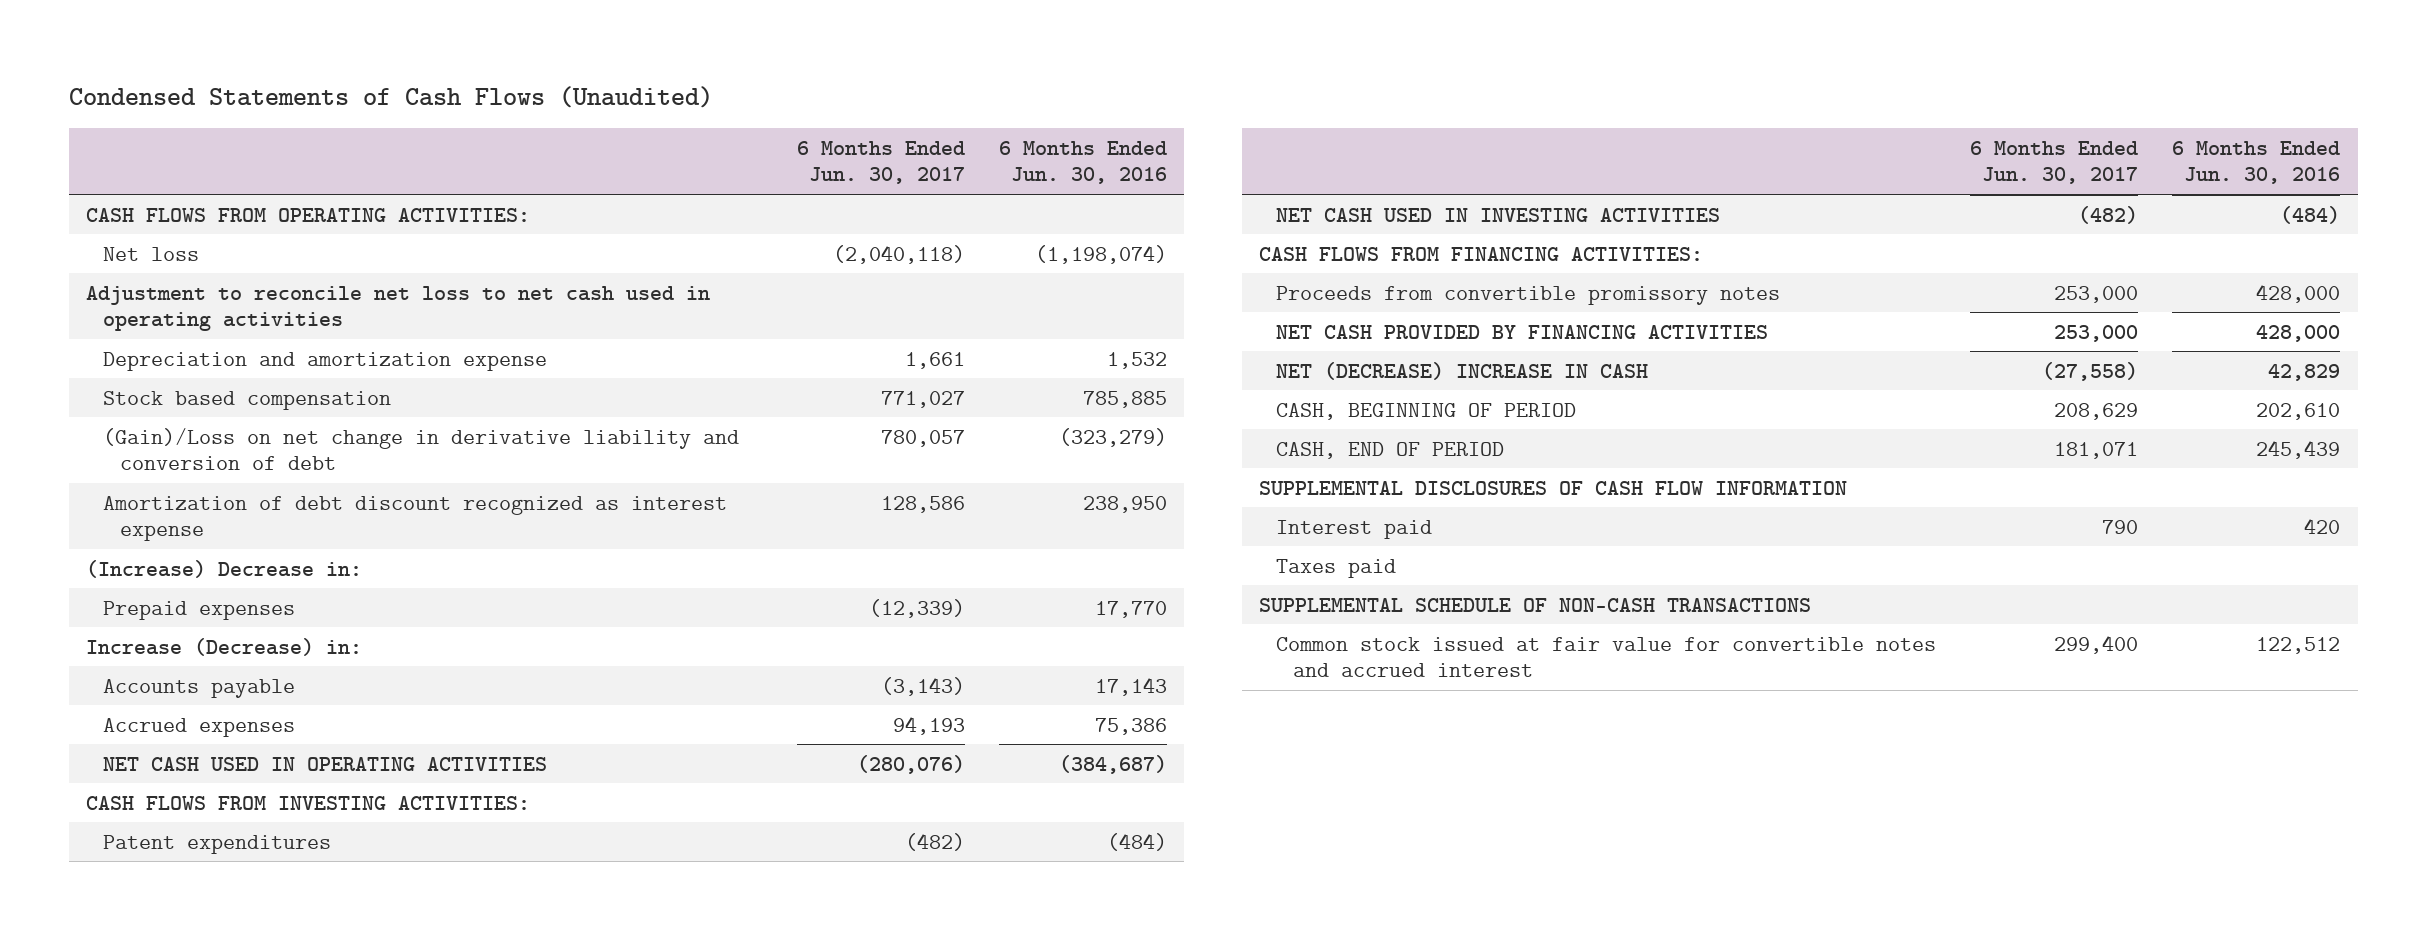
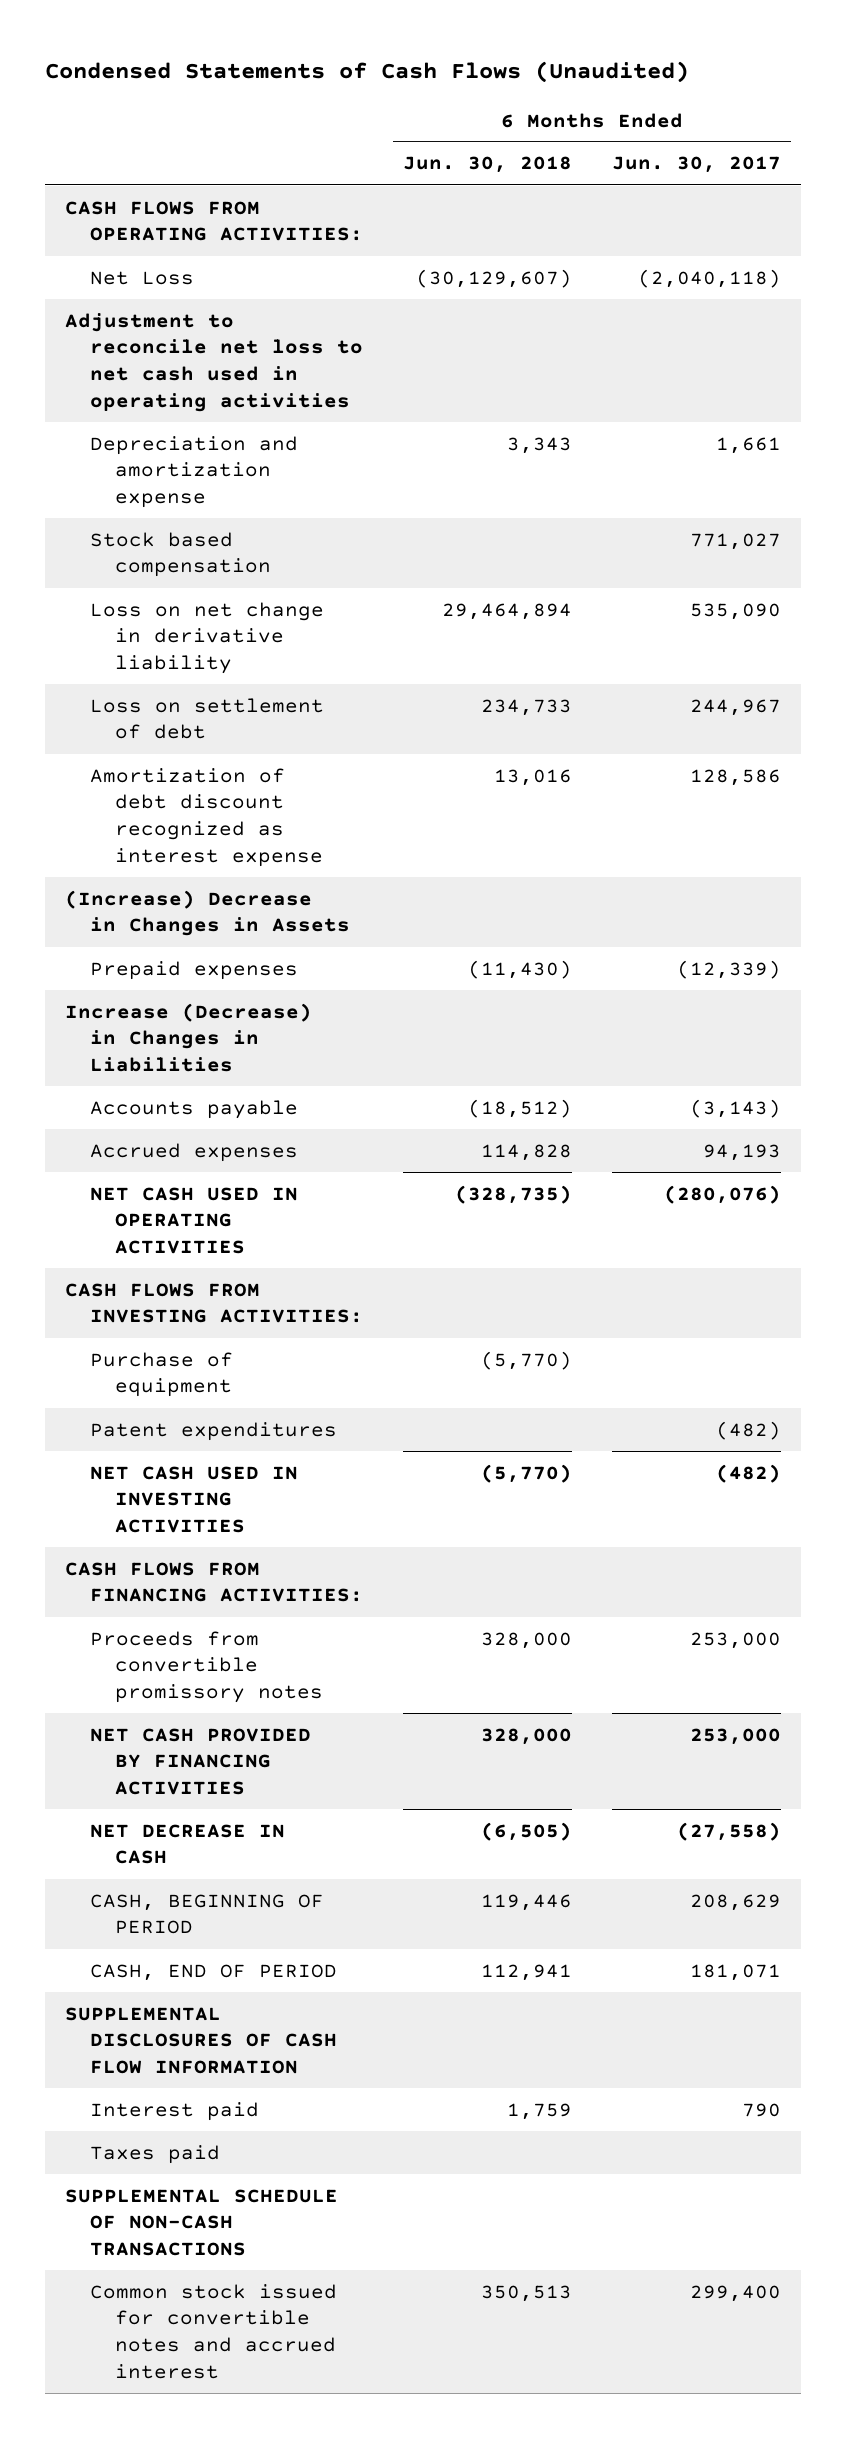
- | 6 Months Ended Jun. 30, 2017 | 6 Months Ended Jun. 30, 2016
+ | 6 Months Ended Jun. 30, 2018 | 6 Months Ended Jun. 30, 2017
- Net loss | (2,040,118) | (1,198,074)
+ Net Loss | (30,129,607) | (2,040,118)
- (Gain)/Loss on net change in derivative liability and conversion of debt | 780,057 | (323,279)
+ Loss on net change in derivative liability | 29,464,894 | 535,090
+ Loss on settlement of debt | 234,733 | 244,967
- (Increase) Decrease in:
+ (Increase) Decrease in Changes in Assets
- Increase (Decrease) in:
+ Increase (Decrease) in Changes in Liabilities
+ Purchase of equipment | (5,770) |
- NET (DECREASE) INCREASE IN CASH | (27,558) | 42,829
+ NET DECREASE IN CASH | (6,505) | (27,558)
- Common stock issued at fair value for convertible notes and accrued interest | 299,400 | 122,512
+ Common stock issued for convertible notes and accrued interest | 350,513 | 299,400

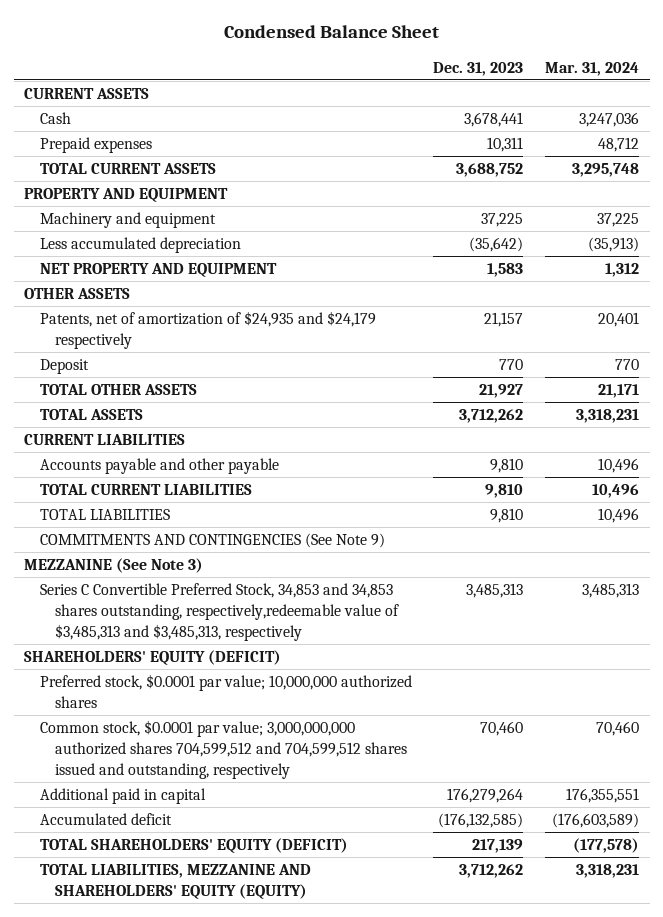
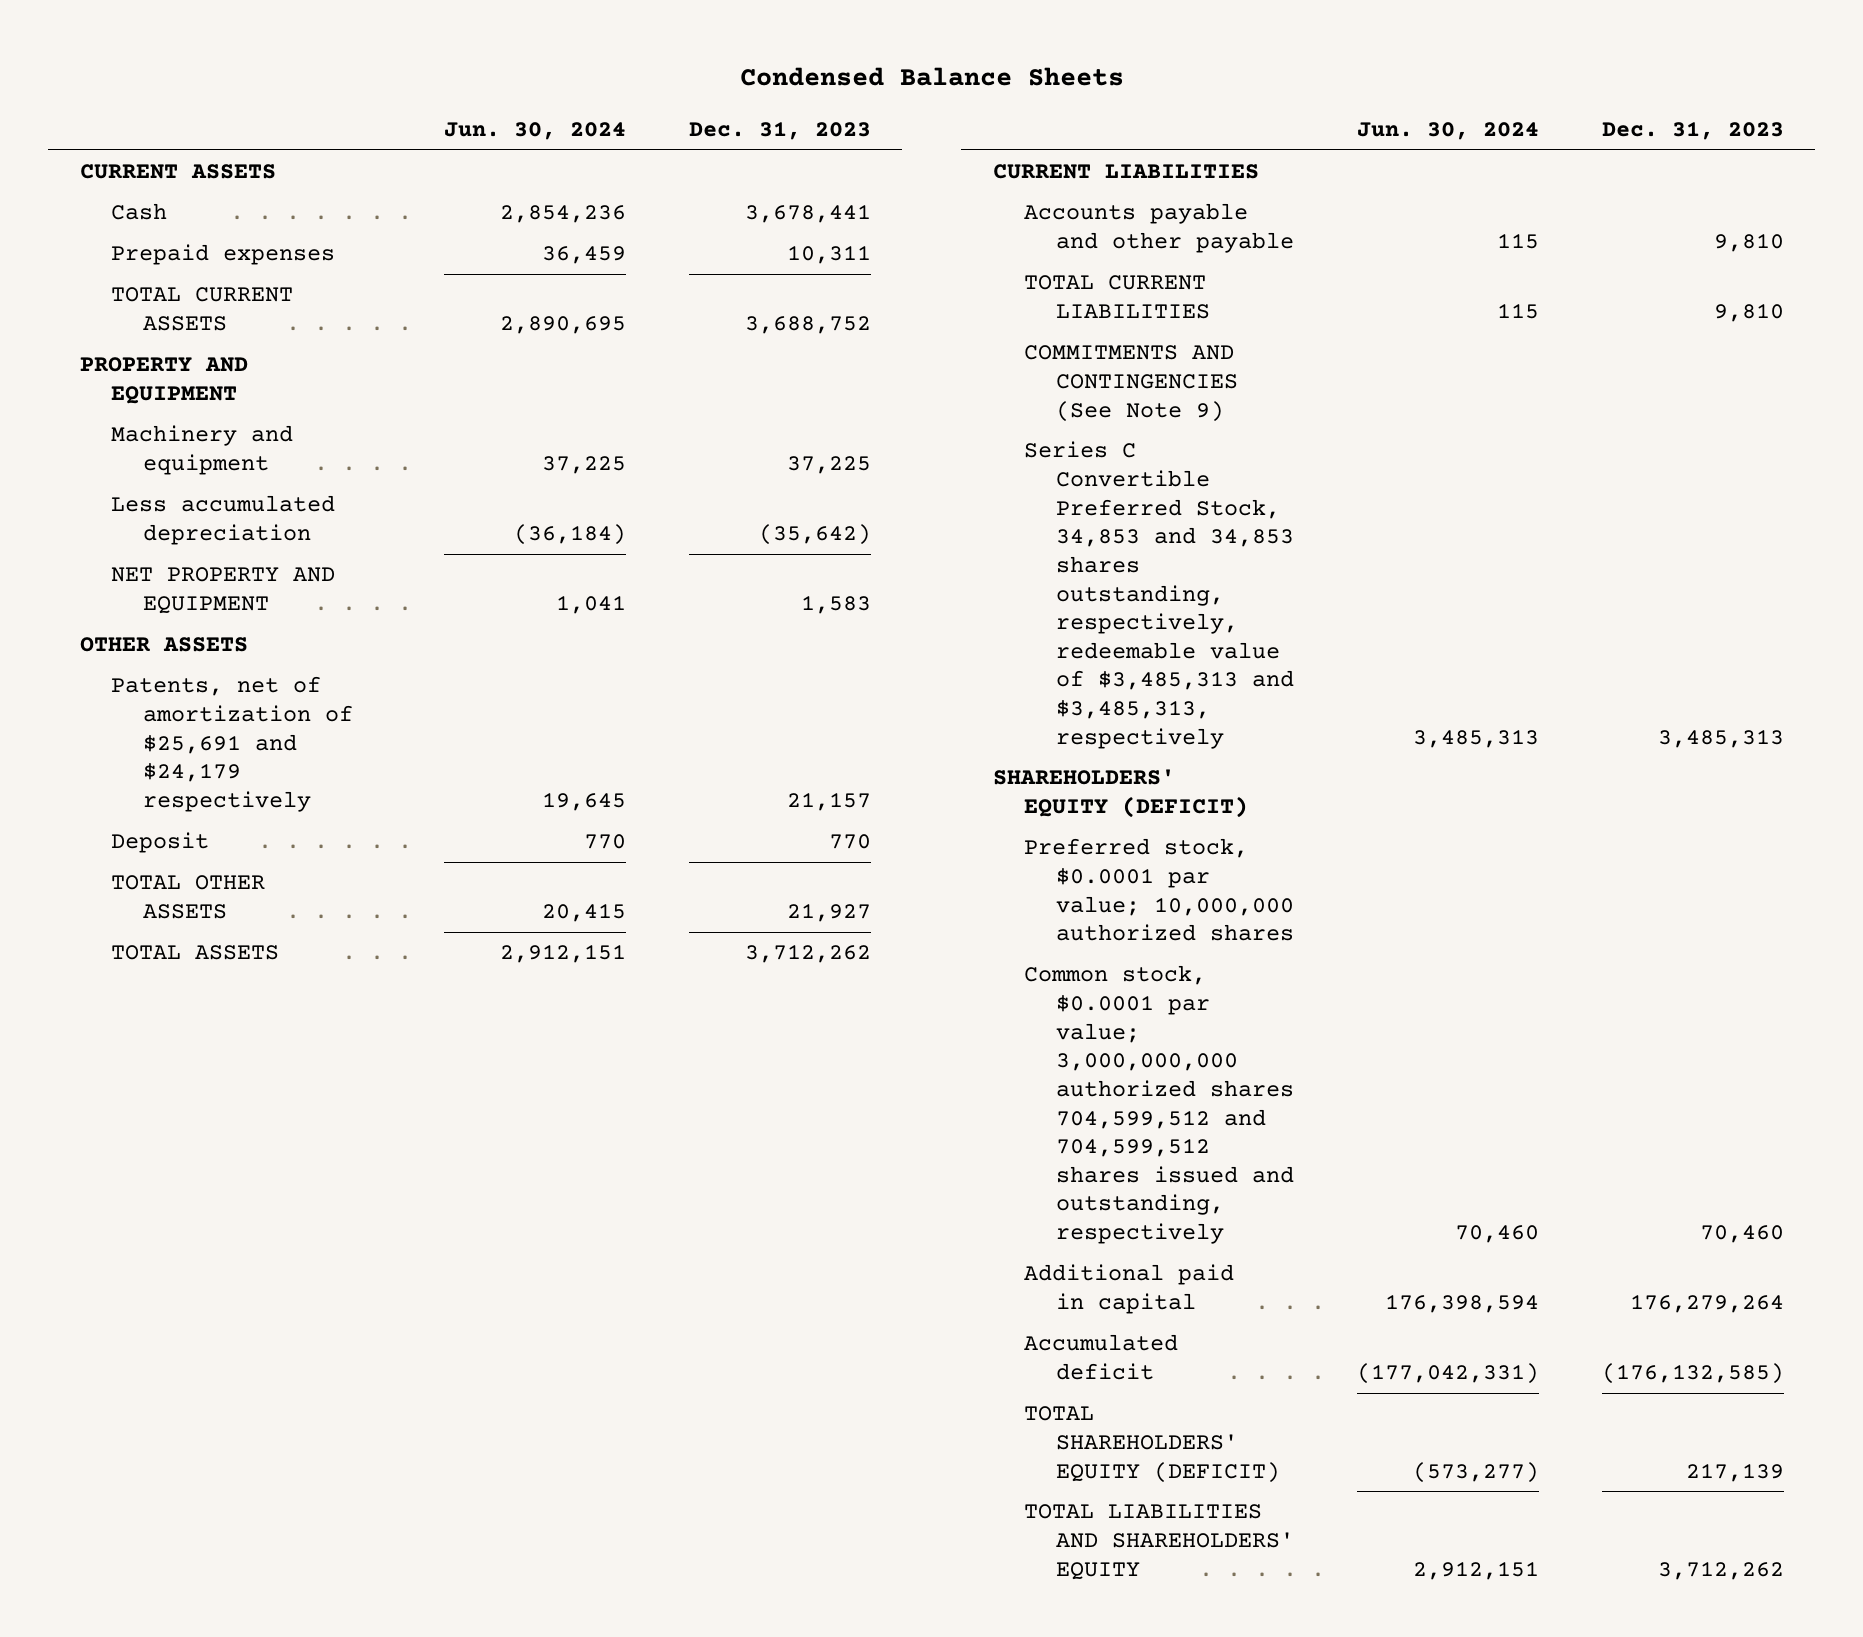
- Condensed Balance Sheet
+ Condensed Balance Sheets
- | Dec. 31, 2023 | Mar. 31, 2024
+ | Jun. 30, 2024 | Dec. 31, 2023
- Patents, net of amortization of $24,935 and $24,179 respectively | 21,157 | 20,401
+ Patents, net of amortization of $25,691 and $24,179 respectively | 19,645 | 21,157
- TOTAL LIABILITIES | 9,810 | 10,496
- MEZZANINE (See Note 3)
- Series C Convertible Preferred Stock, 34,853 and 34,853 shares outstanding, respectively,redeemable value of $3,485,313 and $3,485,313, respectively | 3,485,313 | 3,485,313
+ Series C Convertible Preferred Stock, 34,853 and 34,853 shares outstanding, respectively, redeemable value of $3,485,313 and $3,485,313, respectively | 3,485,313 | 3,485,313
- TOTAL LIABILITIES, MEZZANINE AND SHAREHOLDERS' EQUITY (EQUITY) | 3,712,262 | 3,318,231
+ TOTAL LIABILITIES AND SHAREHOLDERS' EQUITY | 2,912,151 | 3,712,262

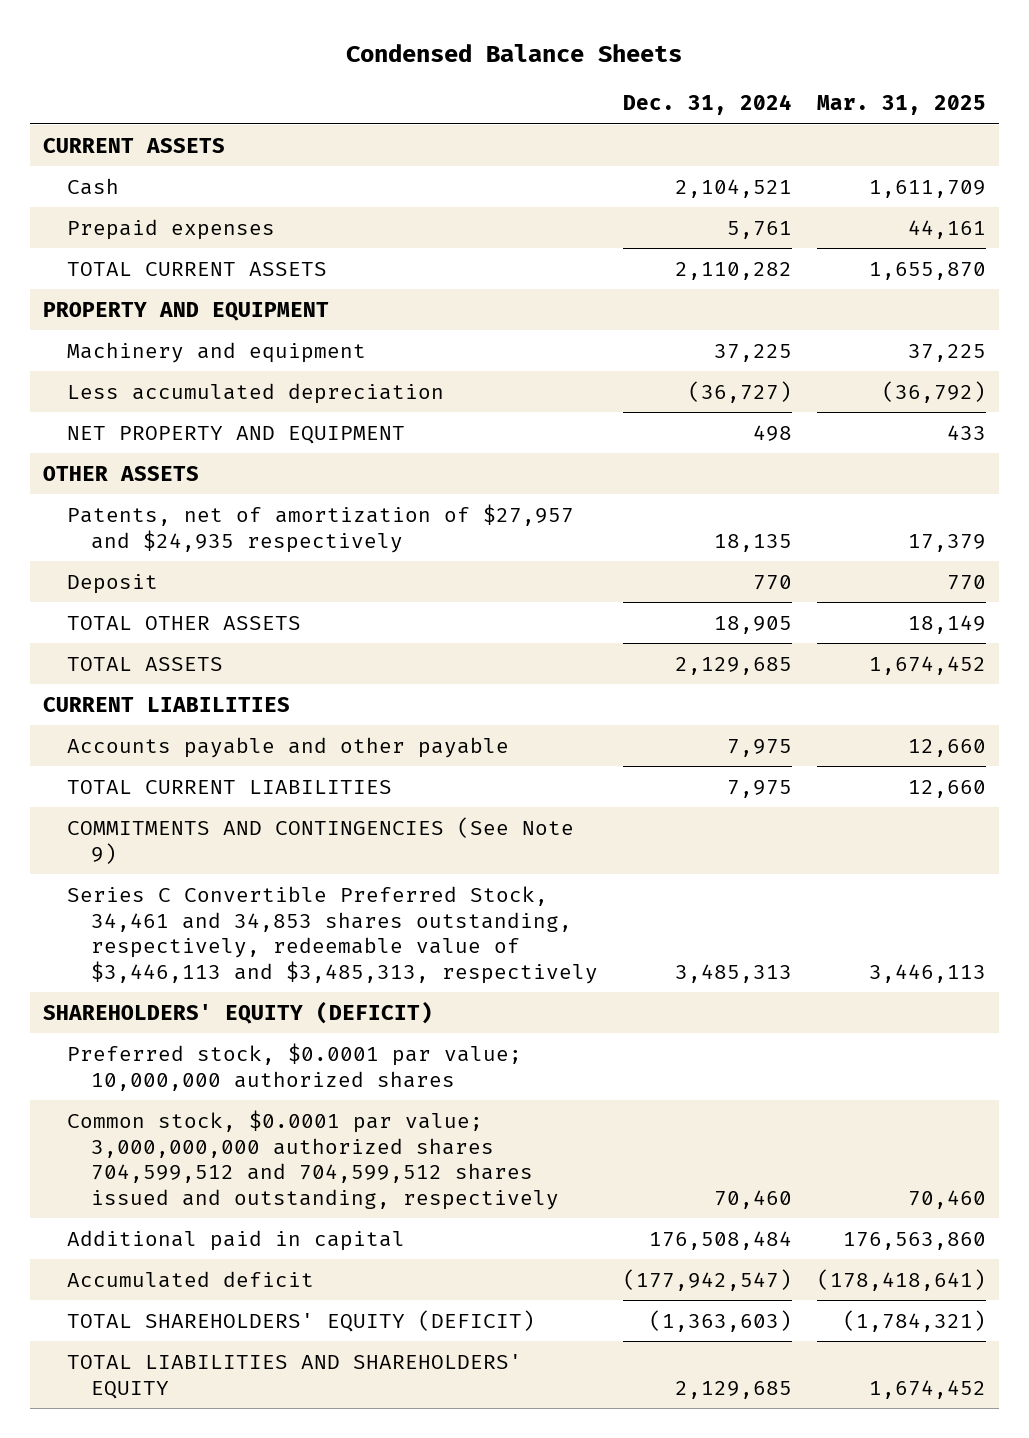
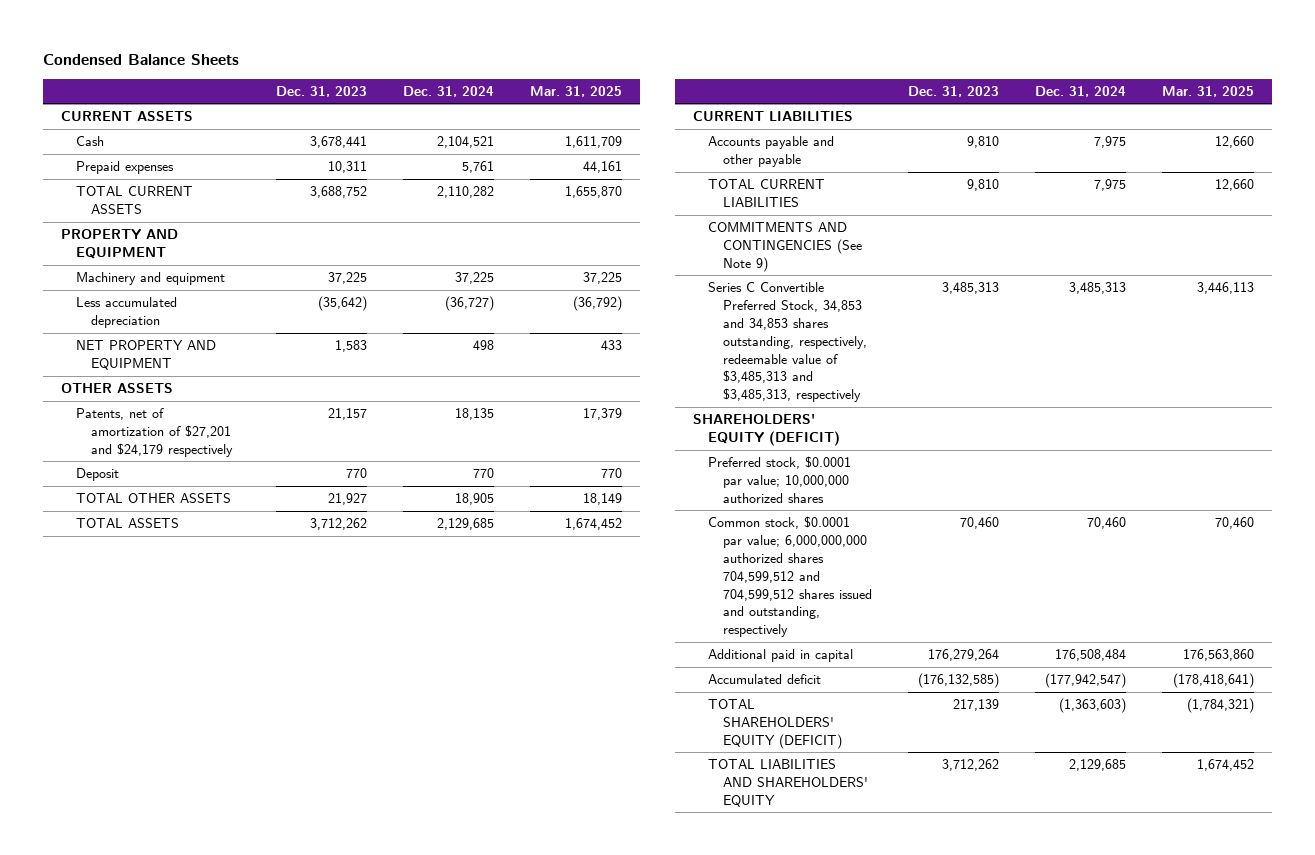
- | Dec. 31, 2024 | Mar. 31, 2025
+ | Dec. 31, 2023 | Dec. 31, 2024 | Mar. 31, 2025
- Patents, net of amortization of $27,957 and $24,935 respectively | 18,135 | 17,379
+ Patents, net of amortization of $27,201 and $24,179 respectively | 21,157 | 18,135 | 17,379
- Series C Convertible Preferred Stock, 34,461 and 34,853 shares outstanding, respectively, redeemable value of $3,446,113 and $3,485,313, respectively | 3,485,313 | 3,446,113
+ Series C Convertible Preferred Stock, 34,853 and 34,853 shares outstanding, respectively, redeemable value of $3,485,313 and $3,485,313, respectively | 3,485,313 | 3,485,313 | 3,446,113
- Common stock, $0.0001 par value; 3,000,000,000 authorized shares 704,599,512 and 704,599,512 shares issued and outstanding, respectively | 70,460 | 70,460
+ Common stock, $0.0001 par value; 6,000,000,000 authorized shares 704,599,512 and 704,599,512 shares issued and outstanding, respectively | 70,460 | 70,460 | 70,460

